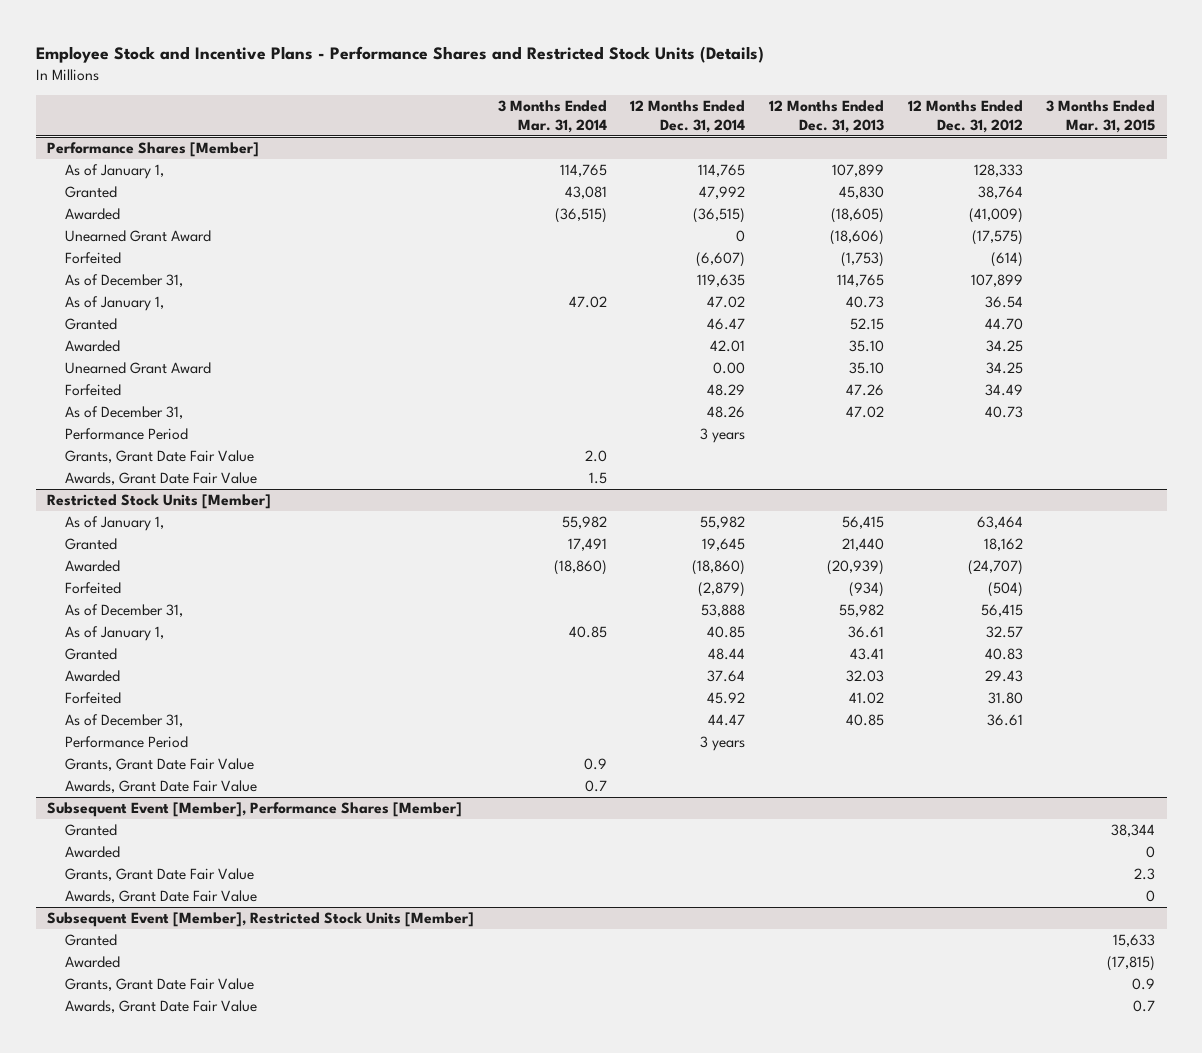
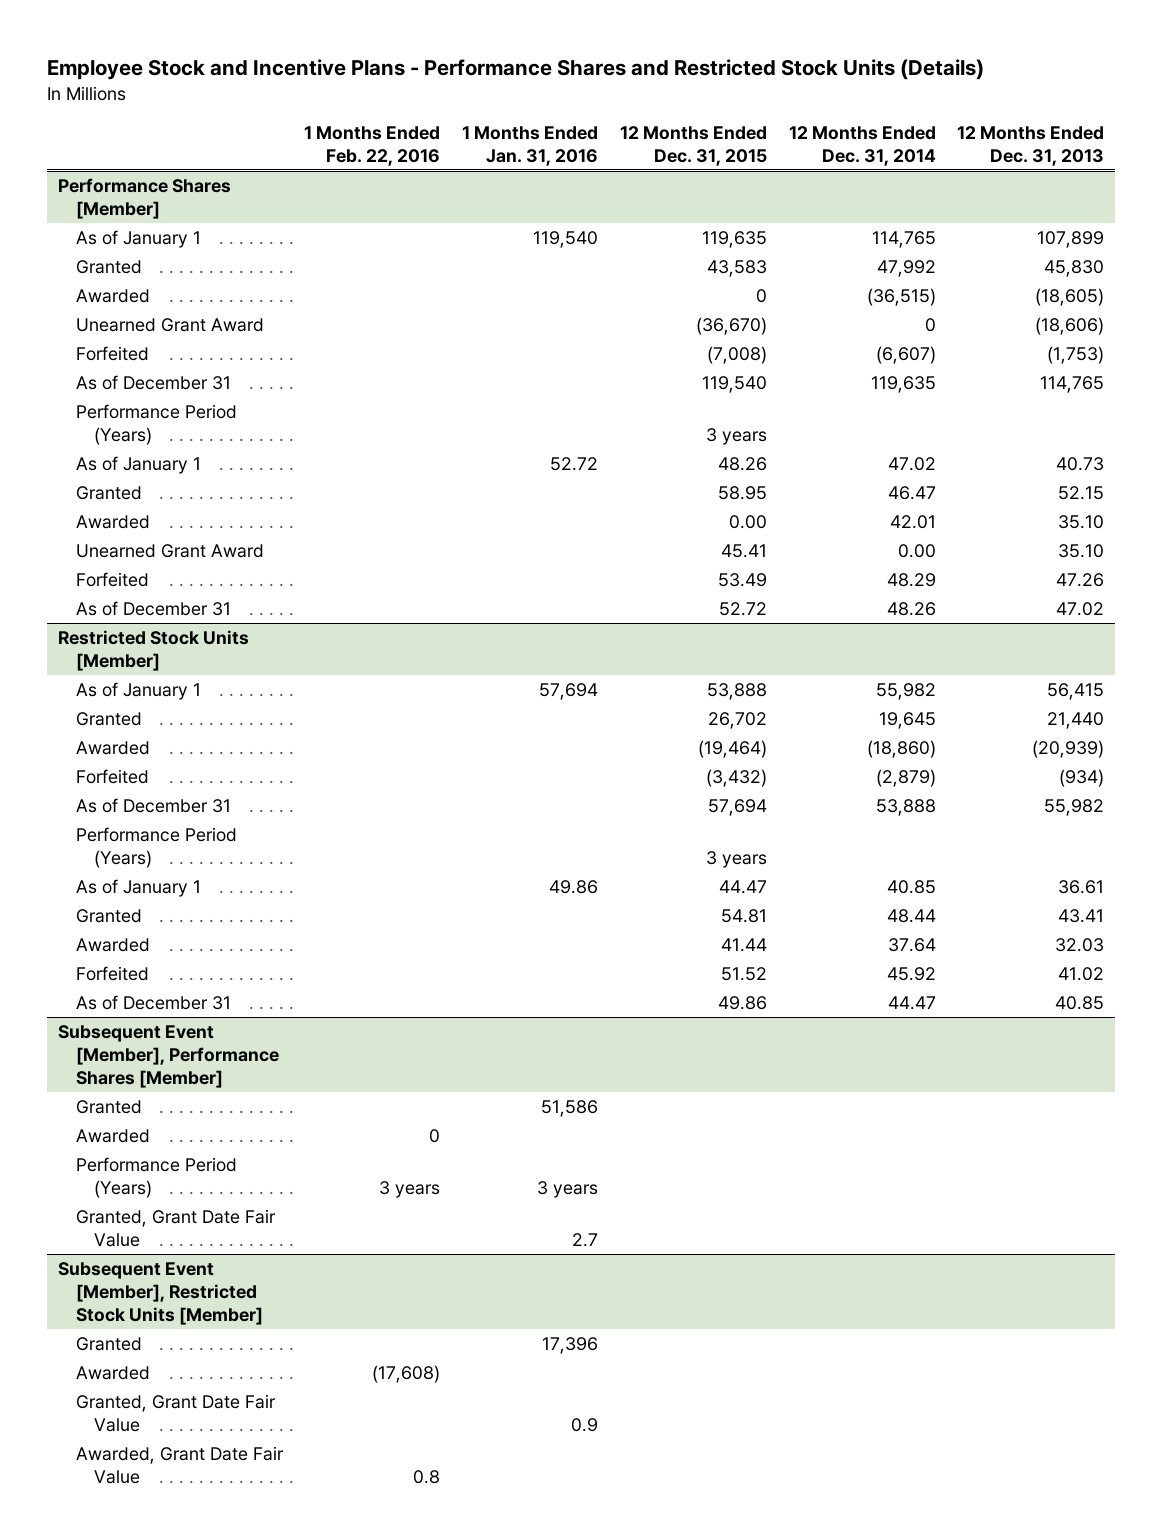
- | 3 Months Ended Mar. 31, 2014 | 12 Months Ended Dec. 31, 2014 | 12 Months Ended Dec. 31, 2013 | 12 Months Ended Dec. 31, 2012 | 3 Months Ended Mar. 31, 2015
+ | 1 Months Ended Feb. 22, 2016 | 1 Months Ended Jan. 31, 2016 | 12 Months Ended Dec. 31, 2015 | 12 Months Ended Dec. 31, 2014 | 12 Months Ended Dec. 31, 2013
@ Performance Shares [Member]
- As of January 1, | 114,765 | 114,765 | 107,899 | 128,333 |
+ As of January 1 | | 119,540 | 119,635 | 114,765 | 107,899
- As of December 31, | | 119,635 | 114,765 | 107,899 |
- As of January 1, | 47.02 | 47.02 | 40.73 | 36.54 |
+ As of December 31 | | | 119,540 | 119,635 | 114,765
+ Performance Period (Years) | | | 3 years | |
+ As of January 1 | | 52.72 | 48.26 | 47.02 | 40.73
- As of December 31, | | 48.26 | 47.02 | 40.73 |
- Performance Period | | 3 years | | |
- Grants, Grant Date Fair Value | 2.0 | | | |
- Awards, Grant Date Fair Value | 1.5 | | | |
+ As of December 31 | | | 52.72 | 48.26 | 47.02
@ Restricted Stock Units [Member]
- As of January 1, | 55,982 | 55,982 | 56,415 | 63,464 |
+ As of January 1 | | 57,694 | 53,888 | 55,982 | 56,415
- As of December 31, | | 53,888 | 55,982 | 56,415 |
- As of January 1, | 40.85 | 40.85 | 36.61 | 32.57 |
+ As of December 31 | | | 57,694 | 53,888 | 55,982
+ Performance Period (Years) | | | 3 years | |
+ As of January 1 | | 49.86 | 44.47 | 40.85 | 36.61
- As of December 31, | | 44.47 | 40.85 | 36.61 |
- Performance Period | | 3 years | | |
- Grants, Grant Date Fair Value | 0.9 | | | |
- Awards, Grant Date Fair Value | 0.7 | | | |
+ As of December 31 | | | 49.86 | 44.47 | 40.85
@ Subsequent Event [Member], Performance Shares [Member]
- Grants, Grant Date Fair Value | | | | | 2.3
- Awards, Grant Date Fair Value | | | | | 0
+ Performance Period (Years) | 3 years | 3 years | | |
+ Granted, Grant Date Fair Value | | 2.7 | | |
@ Subsequent Event [Member], Restricted Stock Units [Member]
- Grants, Grant Date Fair Value | | | | | 0.9
- Awards, Grant Date Fair Value | | | | | 0.7
+ Granted, Grant Date Fair Value | | 0.9 | | |
+ Awarded, Grant Date Fair Value | 0.8 | | | |

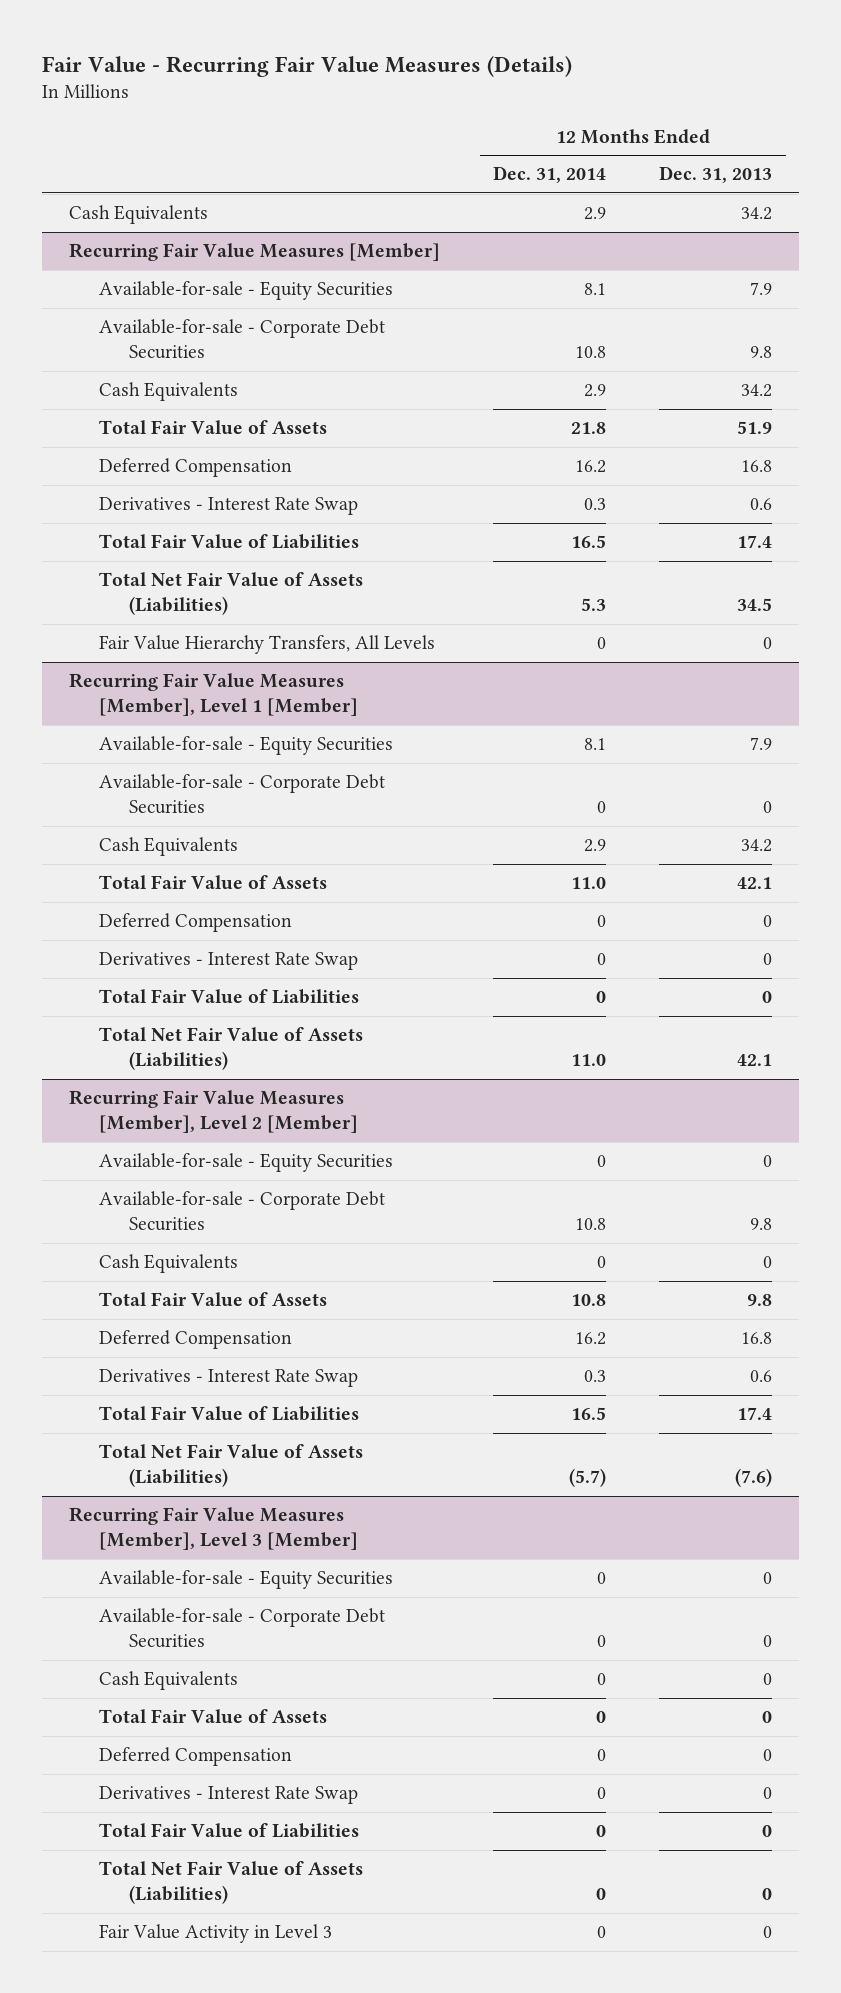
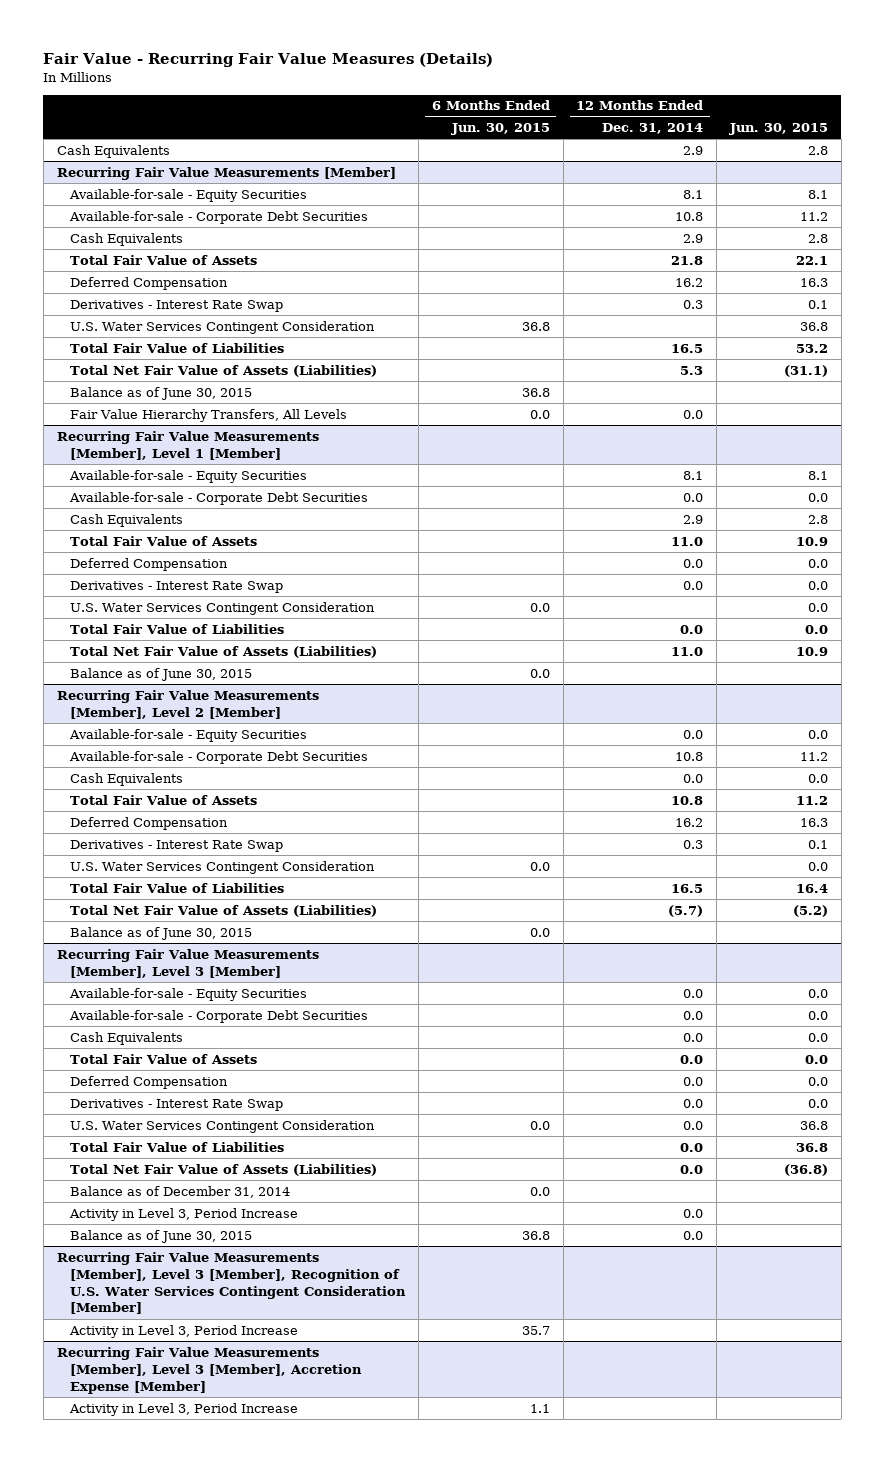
- | 12 Months Ended Dec. 31, 2014 | 12 Months Ended Dec. 31, 2013
+ | 6 Months Ended Jun. 30, 2015 | 12 Months Ended Dec. 31, 2014 | Jun. 30, 2015
- Recurring Fair Value Measures [Member]
+ Recurring Fair Value Measurements [Member]
+ U.S. Water Services Contingent Consideration | 36.8 | | 36.8
- Fair Value Hierarchy Transfers, All Levels | 0 | 0
- Recurring Fair Value Measures [Member], Level 1 [Member]
+ Balance as of June 30, 2015 | 36.8 | |
+ Fair Value Hierarchy Transfers, All Levels | 0.0 | 0.0 |
+ Recurring Fair Value Measurements [Member], Level 1 [Member]
- Available-for-sale - Corporate Debt Securities | 0 | 0
+ Available-for-sale - Corporate Debt Securities | | 0.0 | 0.0
- Deferred Compensation | 0 | 0
- Derivatives - Interest Rate Swap | 0 | 0
- Total Fair Value of Liabilities | 0 | 0
+ Deferred Compensation | | 0.0 | 0.0
+ Derivatives - Interest Rate Swap | | 0.0 | 0.0
+ U.S. Water Services Contingent Consideration | 0.0 | | 0.0
+ Total Fair Value of Liabilities | | 0.0 | 0.0
- Recurring Fair Value Measures [Member], Level 2 [Member]
- Available-for-sale - Equity Securities | 0 | 0
+ Balance as of June 30, 2015 | 0.0 | |
+ Recurring Fair Value Measurements [Member], Level 2 [Member]
+ Available-for-sale - Equity Securities | | 0.0 | 0.0
- Cash Equivalents | 0 | 0
+ Cash Equivalents | | 0.0 | 0.0
+ U.S. Water Services Contingent Consideration | 0.0 | | 0.0
- Recurring Fair Value Measures [Member], Level 3 [Member]
- Available-for-sale - Equity Securities | 0 | 0
- Available-for-sale - Corporate Debt Securities | 0 | 0
- Cash Equivalents | 0 | 0
- Total Fair Value of Assets | 0 | 0
- Deferred Compensation | 0 | 0
- Derivatives - Interest Rate Swap | 0 | 0
- Total Fair Value of Liabilities | 0 | 0
- Total Net Fair Value of Assets (Liabilities) | 0 | 0
- Fair Value Activity in Level 3 | 0 | 0
+ Balance as of June 30, 2015 | 0.0 | |
+ Recurring Fair Value Measurements [Member], Level 3 [Member]
+ Available-for-sale - Equity Securities | | 0.0 | 0.0
+ Available-for-sale - Corporate Debt Securities | | 0.0 | 0.0
+ Cash Equivalents | | 0.0 | 0.0
+ Total Fair Value of Assets | | 0.0 | 0.0
+ Deferred Compensation | | 0.0 | 0.0
+ Derivatives - Interest Rate Swap | | 0.0 | 0.0
+ U.S. Water Services Contingent Consideration | 0.0 | 0.0 | 36.8
+ Total Fair Value of Liabilities | | 0.0 | 36.8
+ Total Net Fair Value of Assets (Liabilities) | | 0.0 | (36.8)
+ Balance as of December 31, 2014 | 0.0 | |
+ Activity in Level 3, Period Increase | | 0.0 |
+ Balance as of June 30, 2015 | 36.8 | 0.0 |
+ Recurring Fair Value Measurements [Member], Level 3 [Member], Recognition of U.S. Water Services Contingent Consideration [Member]
+ Activity in Level 3, Period Increase | 35.7 | |
+ Recurring Fair Value Measurements [Member], Level 3 [Member], Accretion Expense [Member]
+ Activity in Level 3, Period Increase | 1.1 | |

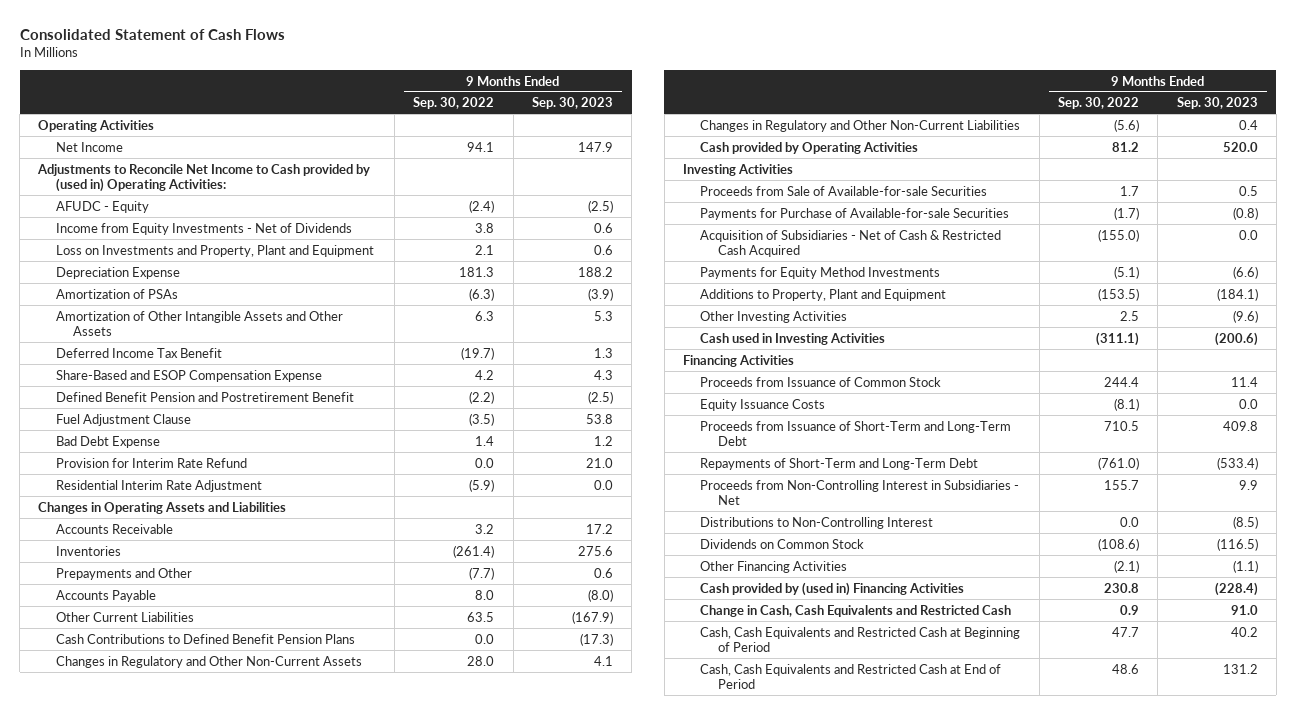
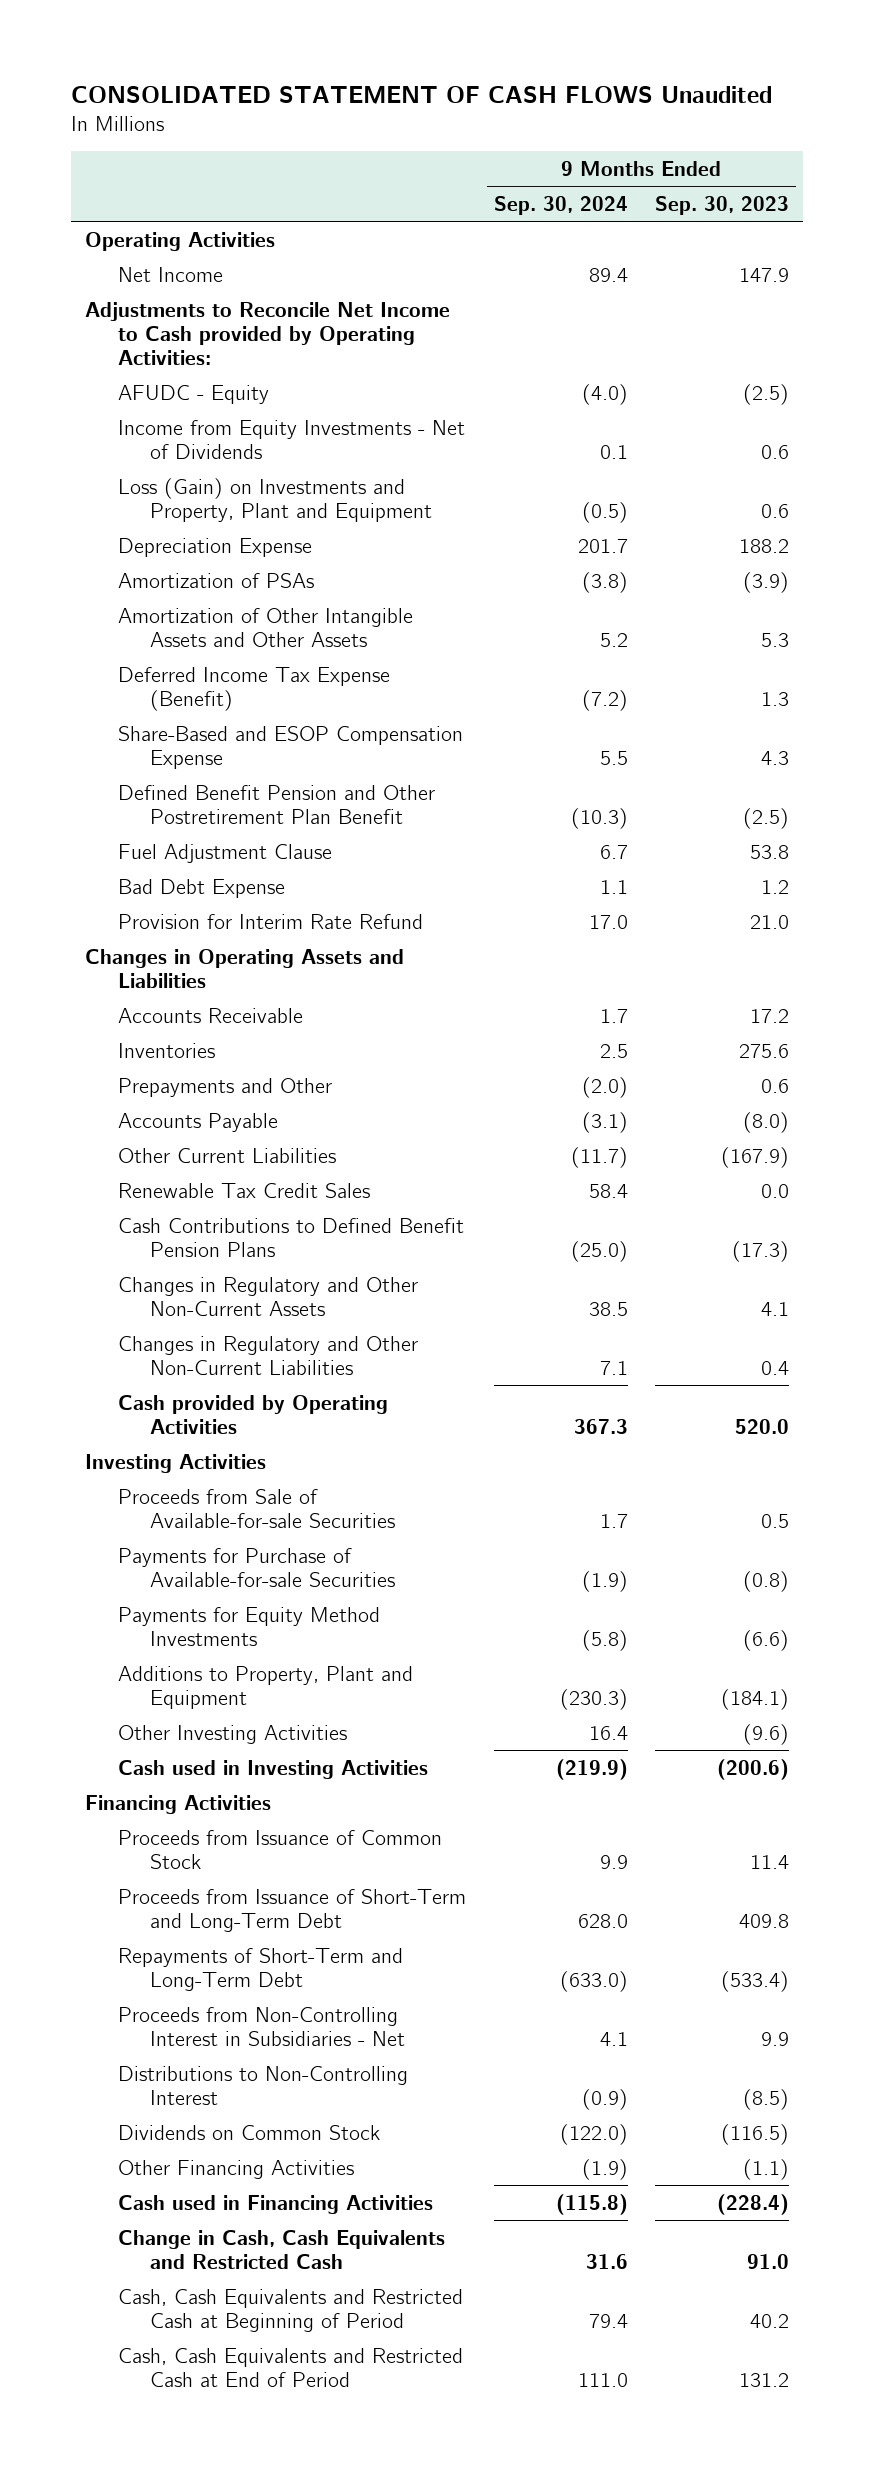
- Consolidated Statement of Cash Flows
+ CONSOLIDATED STATEMENT OF CASH FLOWS Unaudited
- | 9 Months Ended Sep. 30, 2022 | 9 Months Ended Sep. 30, 2023
+ | 9 Months Ended Sep. 30, 2024 | 9 Months Ended Sep. 30, 2023
- Adjustments to Reconcile Net Income to Cash provided by (used in) Operating Activities:
+ Adjustments to Reconcile Net Income to Cash provided by Operating Activities:
- Loss on Investments and Property, Plant and Equipment | 2.1 | 0.6
+ Loss (Gain) on Investments and Property, Plant and Equipment | (0.5) | 0.6
- Deferred Income Tax Benefit | (19.7) | 1.3
+ Deferred Income Tax Expense (Benefit) | (7.2) | 1.3
- Defined Benefit Pension and Postretirement Benefit | (2.2) | (2.5)
+ Defined Benefit Pension and Other Postretirement Plan Benefit | (10.3) | (2.5)
- Residential Interim Rate Adjustment | (5.9) | 0.0
+ Renewable Tax Credit Sales | 58.4 | 0.0
- Acquisition of Subsidiaries - Net of Cash & Restricted Cash Acquired | (155.0) | 0.0
- Equity Issuance Costs | (8.1) | 0.0
- Cash provided by (used in) Financing Activities | 230.8 | (228.4)
+ Cash used in Financing Activities | (115.8) | (228.4)

